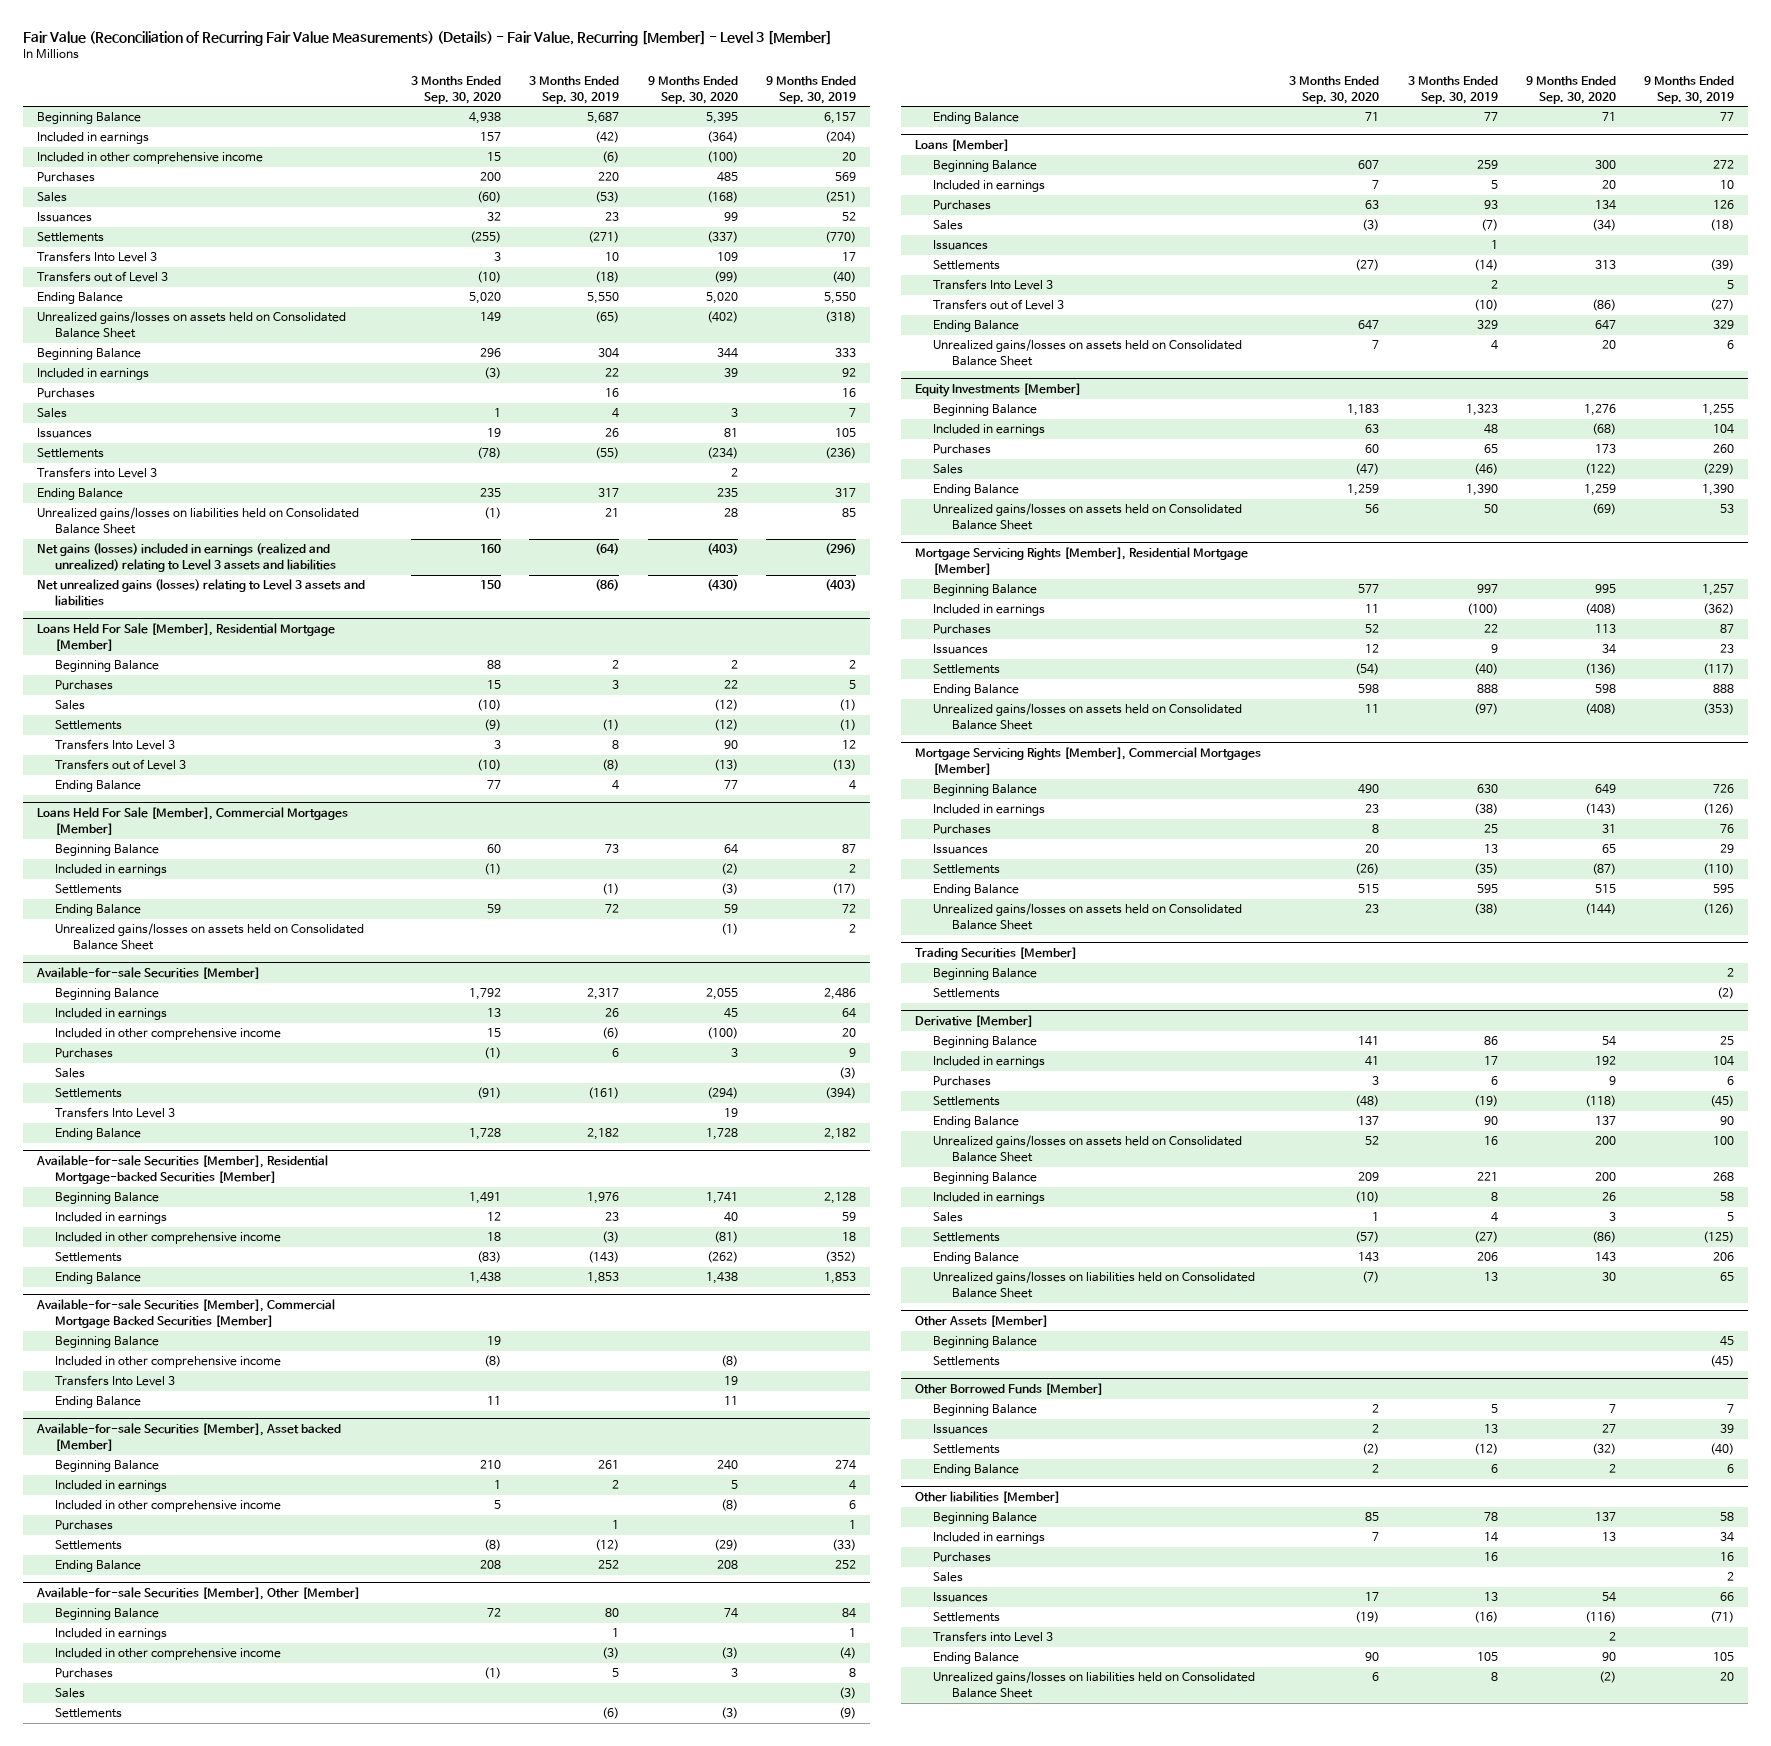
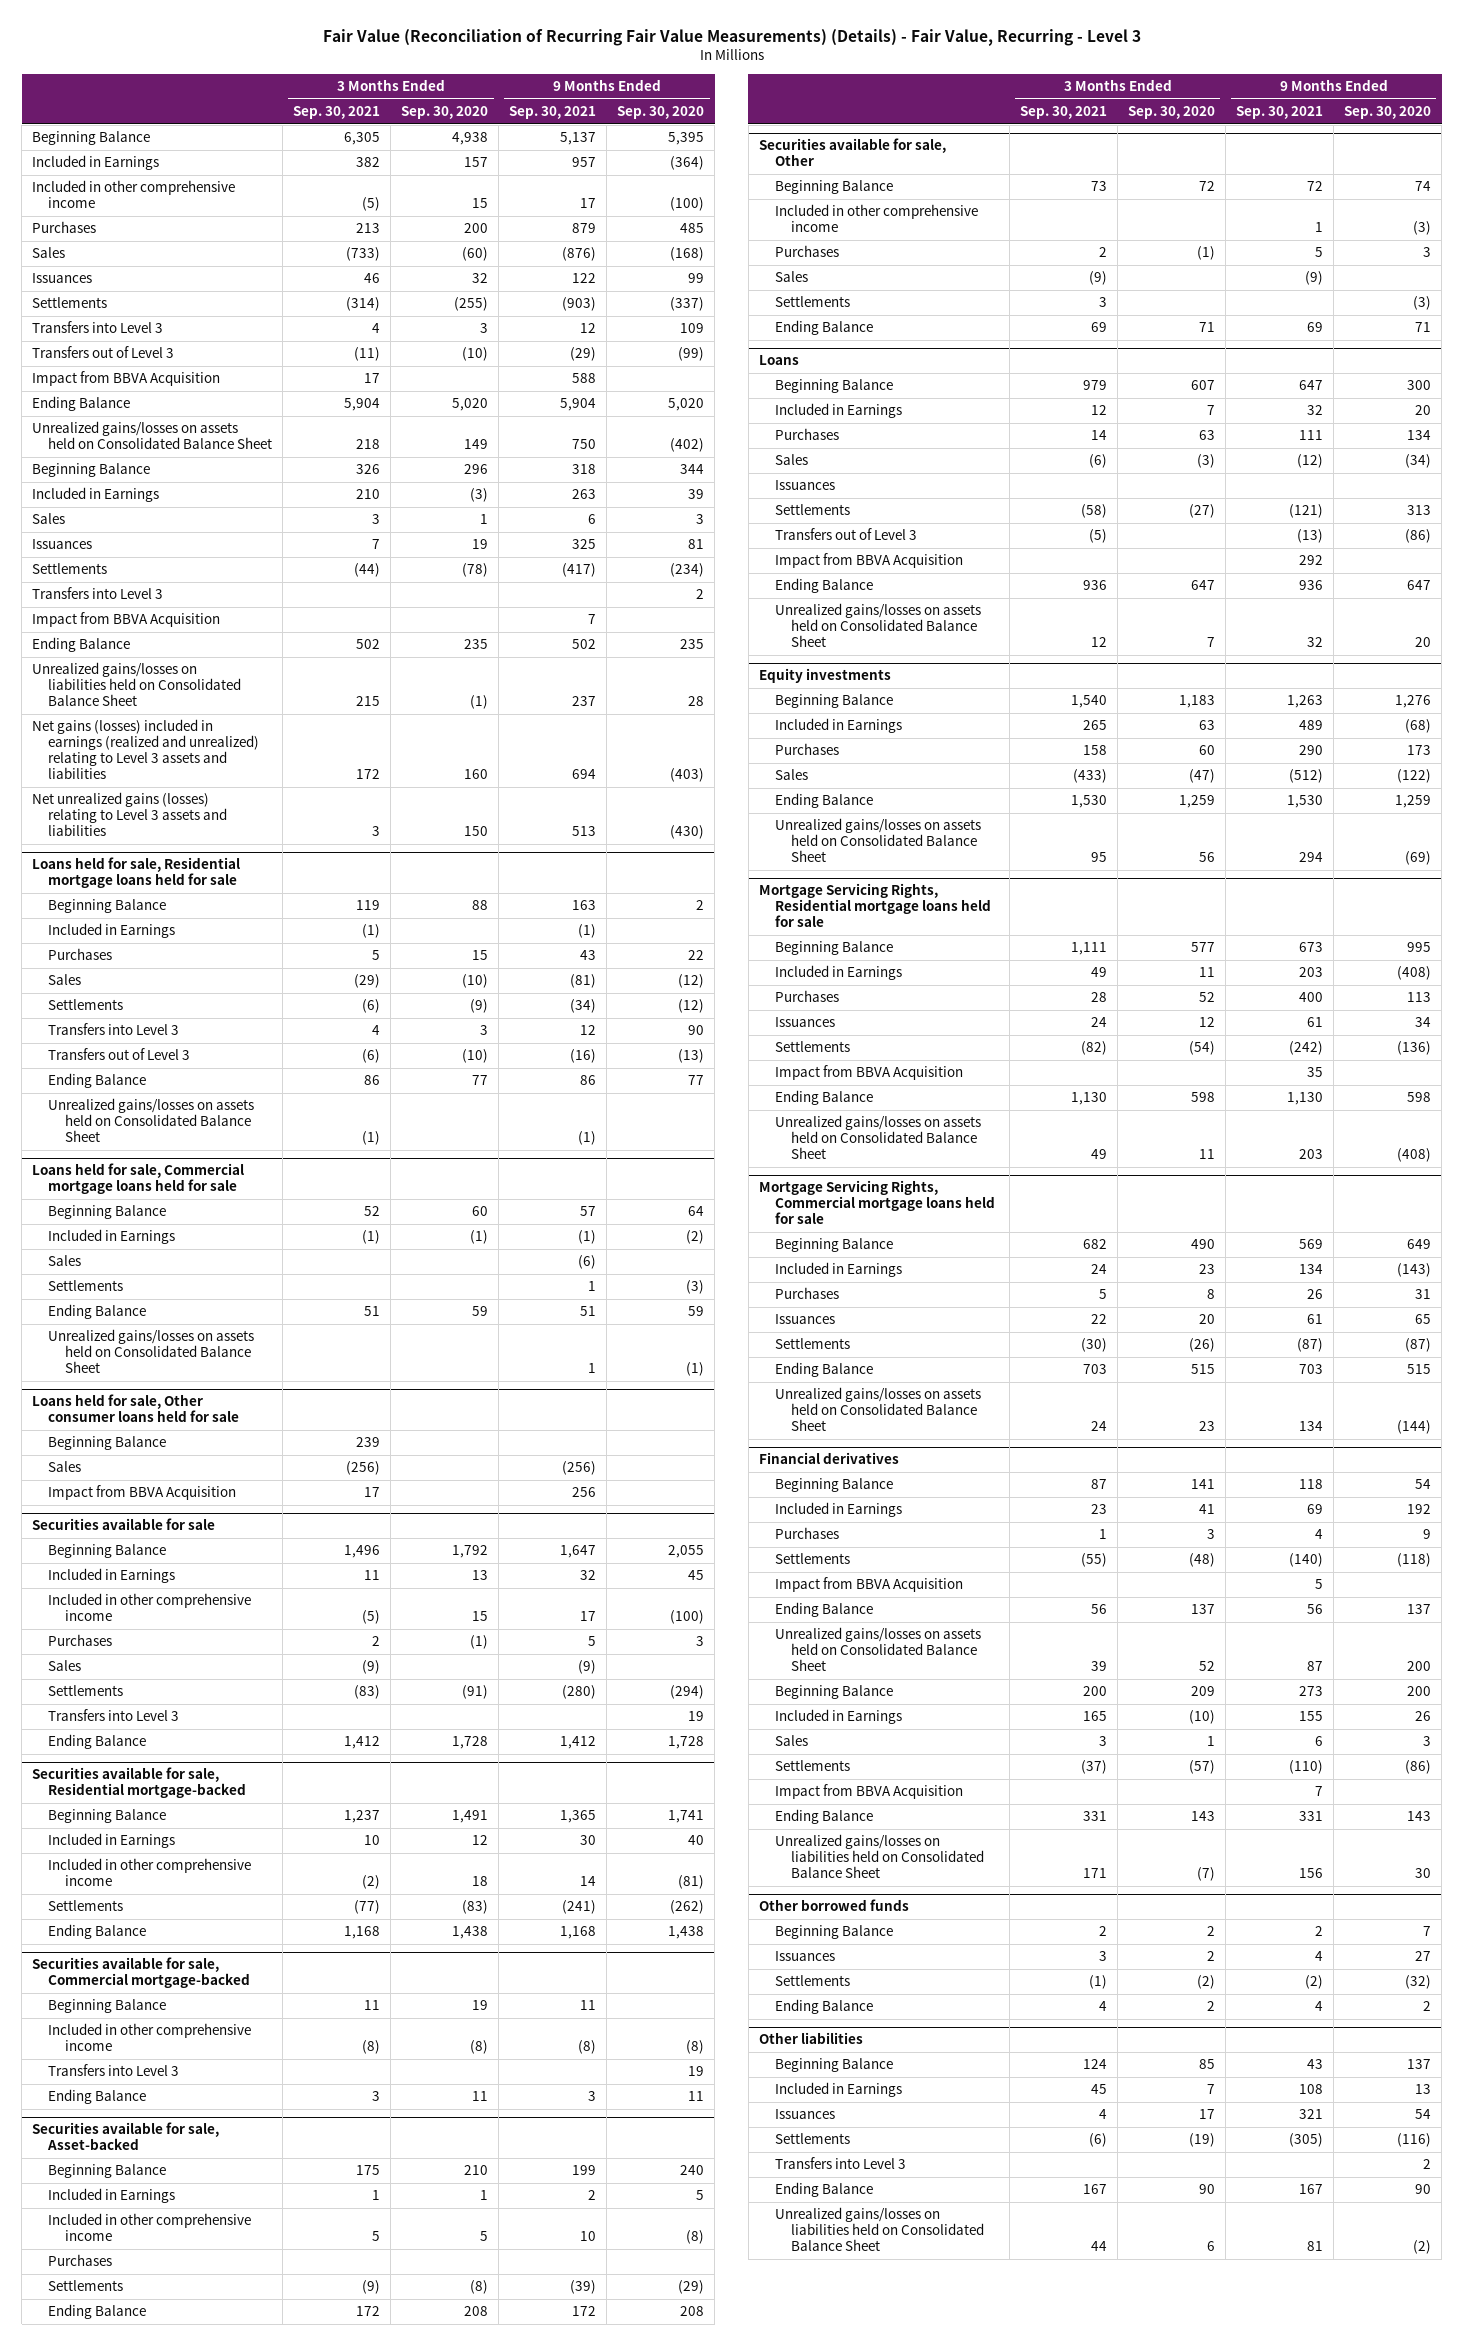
- Fair Value (Reconciliation of Recurring Fair Value Measurements) (Details) - Fair Value, Recurring [Member] - Level 3 [Member]
+ Fair Value (Reconciliation of Recurring Fair Value Measurements) (Details) - Fair Value, Recurring - Level 3
- | 3 Months Ended Sep. 30, 2020 | 3 Months Ended Sep. 30, 2019 | 9 Months Ended Sep. 30, 2020 | 9 Months Ended Sep. 30, 2019
+ | 3 Months Ended Sep. 30, 2021 | 3 Months Ended Sep. 30, 2020 | 9 Months Ended Sep. 30, 2021 | 9 Months Ended Sep. 30, 2020
- Included in earnings | 157 | (42) | (364) | (204)
+ Included in Earnings | 382 | 157 | 957 | (364)
- Transfers Into Level 3 | 3 | 10 | 109 | 17
+ Transfers into Level 3 | 4 | 3 | 12 | 109
+ Impact from BBVA Acquisition | 17 | | 588 |
- Included in earnings | (3) | 22 | 39 | 92
- Purchases | | 16 | | 16
+ Included in Earnings | 210 | (3) | 263 | 39
+ Impact from BBVA Acquisition | | | 7 |
- Loans Held For Sale [Member], Residential Mortgage [Member]
+ Loans held for sale, Residential mortgage loans held for sale
+ Included in Earnings | (1) | | (1) |
- Transfers Into Level 3 | 3 | 8 | 90 | 12
+ Transfers into Level 3 | 4 | 3 | 12 | 90
- Loans Held For Sale [Member], Commercial Mortgages [Member]
+ Unrealized gains/losses on assets held on Consolidated Balance Sheet | (1) | | (1) |
+ Loans held for sale, Commercial mortgage loans held for sale
- Included in earnings | (1) | | (2) | 2
+ Included in Earnings | (1) | (1) | (1) | (2)
+ Sales | | | (6) |
- Available-for-sale Securities [Member]
+ Loans held for sale, Other consumer loans held for sale
+ Beginning Balance | 239 | | |
+ Sales | (256) | | (256) |
+ Impact from BBVA Acquisition | 17 | | 256 |
+ Securities available for sale
- Included in earnings | 13 | 26 | 45 | 64
+ Included in Earnings | 11 | 13 | 32 | 45
- Transfers Into Level 3 | | | 19 |
+ Transfers into Level 3 | | | | 19
- Available-for-sale Securities [Member], Residential Mortgage-backed Securities [Member]
+ Securities available for sale, Residential mortgage-backed
- Included in earnings | 12 | 23 | 40 | 59
+ Included in Earnings | 10 | 12 | 30 | 40
- Available-for-sale Securities [Member], Commercial Mortgage Backed Securities [Member]
+ Securities available for sale, Commercial mortgage-backed
- Transfers Into Level 3 | | | 19 |
+ Transfers into Level 3 | | | | 19
- Available-for-sale Securities [Member], Asset backed [Member]
+ Securities available for sale, Asset-backed
- Included in earnings | 1 | 2 | 5 | 4
+ Included in Earnings | 1 | 1 | 2 | 5
- Available-for-sale Securities [Member], Other [Member]
+ Securities available for sale, Other
- Included in earnings | | 1 | | 1
- Loans [Member]
+ Loans
- Included in earnings | 7 | 5 | 20 | 10
+ Included in Earnings | 12 | 7 | 32 | 20
- Transfers Into Level 3 | | 2 | | 5
+ Impact from BBVA Acquisition | | | 292 |
- Equity Investments [Member]
+ Equity investments
- Included in earnings | 63 | 48 | (68) | 104
+ Included in Earnings | 265 | 63 | 489 | (68)
- Mortgage Servicing Rights [Member], Residential Mortgage [Member]
+ Mortgage Servicing Rights, Residential mortgage loans held for sale
- Included in earnings | 11 | (100) | (408) | (362)
+ Included in Earnings | 49 | 11 | 203 | (408)
+ Impact from BBVA Acquisition | | | 35 |
- Mortgage Servicing Rights [Member], Commercial Mortgages [Member]
+ Mortgage Servicing Rights, Commercial mortgage loans held for sale
- Included in earnings | 23 | (38) | (143) | (126)
+ Included in Earnings | 24 | 23 | 134 | (143)
- Trading Securities [Member]
- Beginning Balance | | | | 2
- Settlements | | | | (2)
- Derivative [Member]
+ Financial derivatives
- Included in earnings | 41 | 17 | 192 | 104
+ Included in Earnings | 23 | 41 | 69 | 192
+ Impact from BBVA Acquisition | | | 5 |
- Included in earnings | (10) | 8 | 26 | 58
+ Included in Earnings | 165 | (10) | 155 | 26
+ Impact from BBVA Acquisition | | | 7 |
- Other Assets [Member]
- Beginning Balance | | | | 45
- Settlements | | | | (45)
- Other Borrowed Funds [Member]
+ Other borrowed funds
- Other liabilities [Member]
+ Other liabilities
- Included in earnings | 7 | 14 | 13 | 34
- Purchases | | 16 | | 16
- Sales | | | | 2
+ Included in Earnings | 45 | 7 | 108 | 13

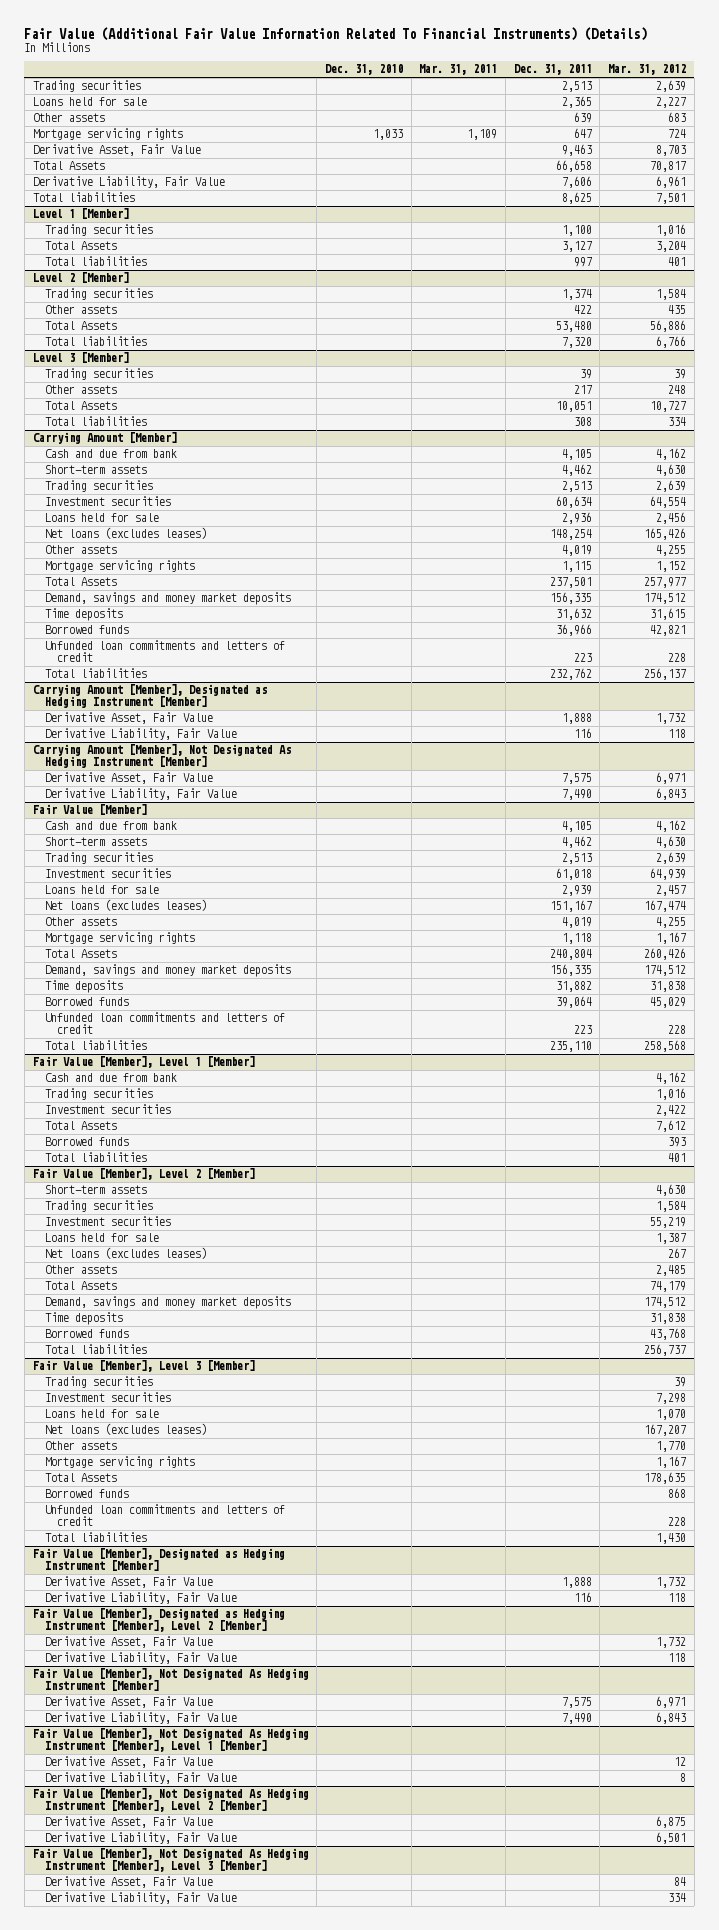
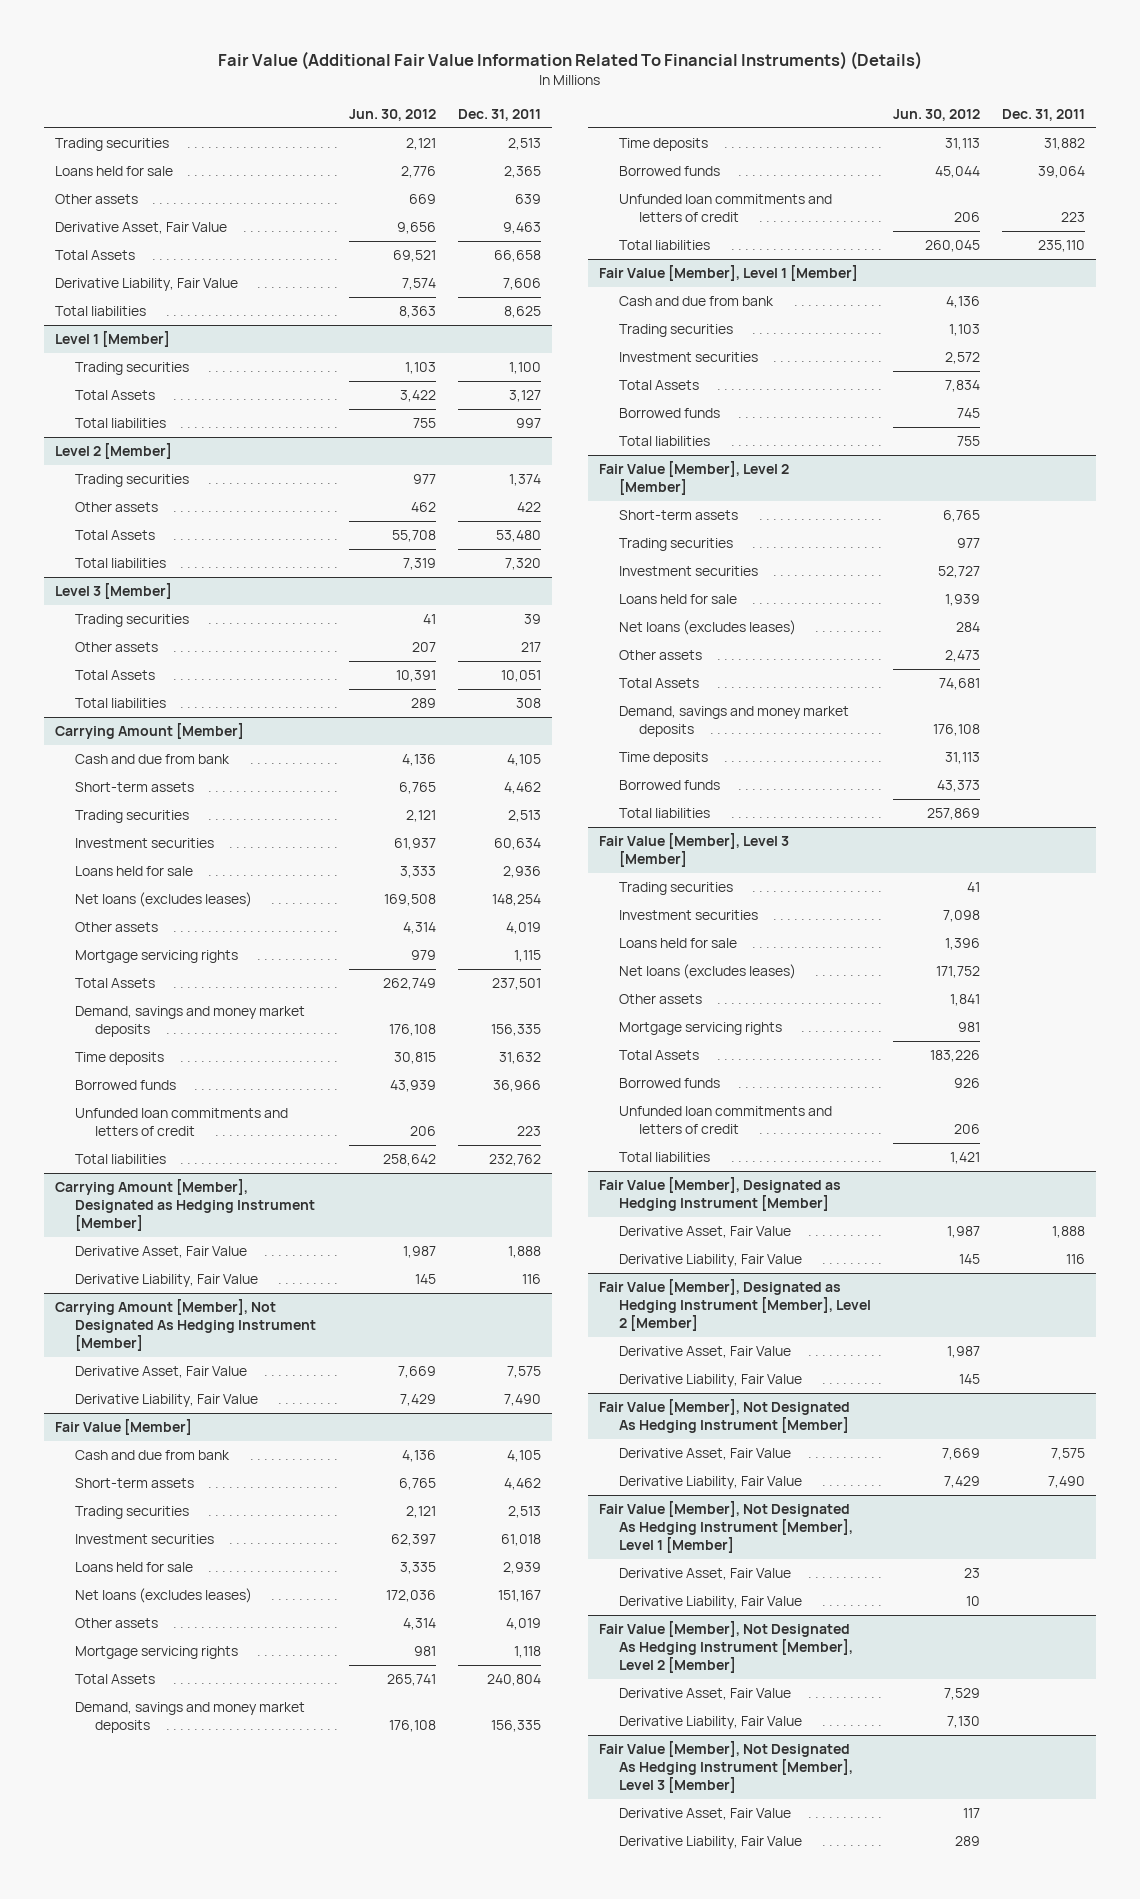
- | Dec. 31, 2010 | Mar. 31, 2011 | Dec. 31, 2011 | Mar. 31, 2012
+ | Jun. 30, 2012 | Dec. 31, 2011
- Mortgage servicing rights | 1,033 | 1,109 | 647 | 724

